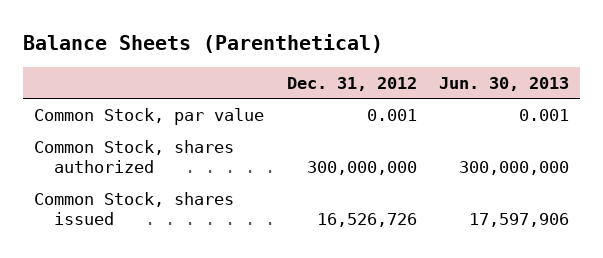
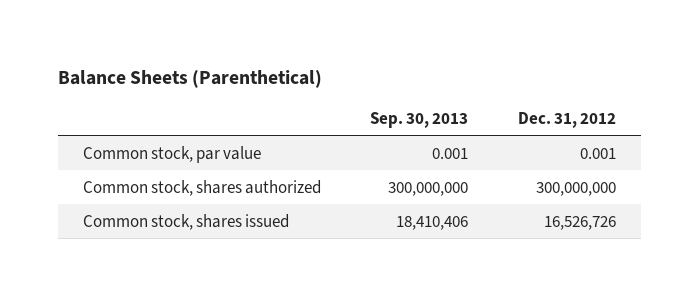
- | Dec. 31, 2012 | Jun. 30, 2013
+ | Sep. 30, 2013 | Dec. 31, 2012
- Common Stock, par value | 0.001 | 0.001
- Common Stock, shares authorized | 300,000,000 | 300,000,000
- Common Stock, shares issued | 16,526,726 | 17,597,906
+ Common stock, par value | 0.001 | 0.001
+ Common stock, shares authorized | 300,000,000 | 300,000,000
+ Common stock, shares issued | 18,410,406 | 16,526,726

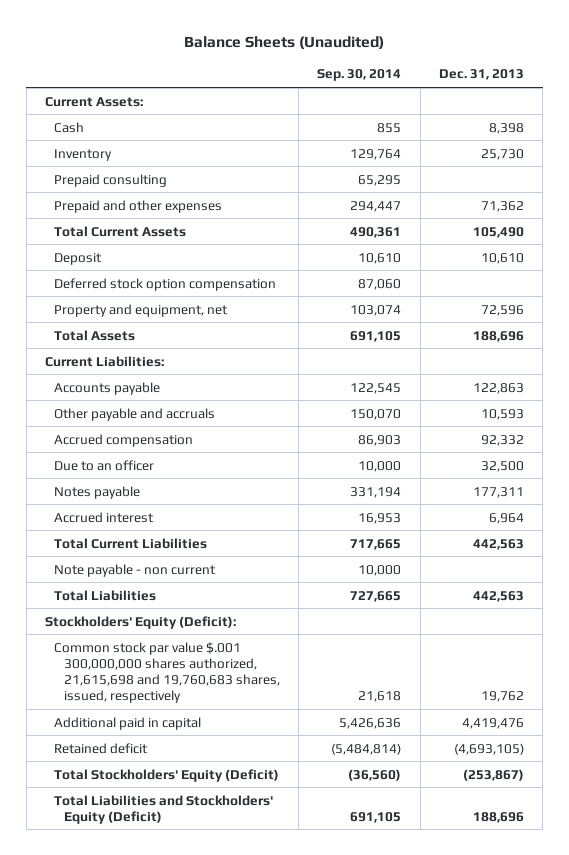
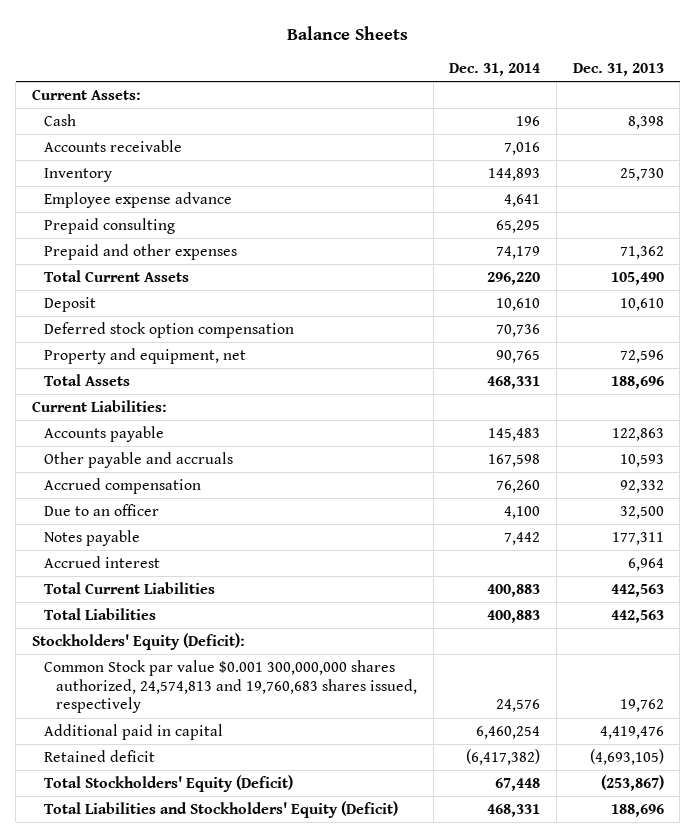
- Balance Sheets (Unaudited)
+ Balance Sheets
- | Sep. 30, 2014 | Dec. 31, 2013
+ | Dec. 31, 2014 | Dec. 31, 2013
+ Accounts receivable | 7,016 |
+ Employee expense advance | 4,641 |
- Note payable - non current | 10,000 |
- Common stock par value $.001 300,000,000 shares authorized, 21,615,698 and 19,760,683 shares, issued, respectively | 21,618 | 19,762
+ Common Stock par value $0.001 300,000,000 shares authorized, 24,574,813 and 19,760,683 shares issued, respectively | 24,576 | 19,762

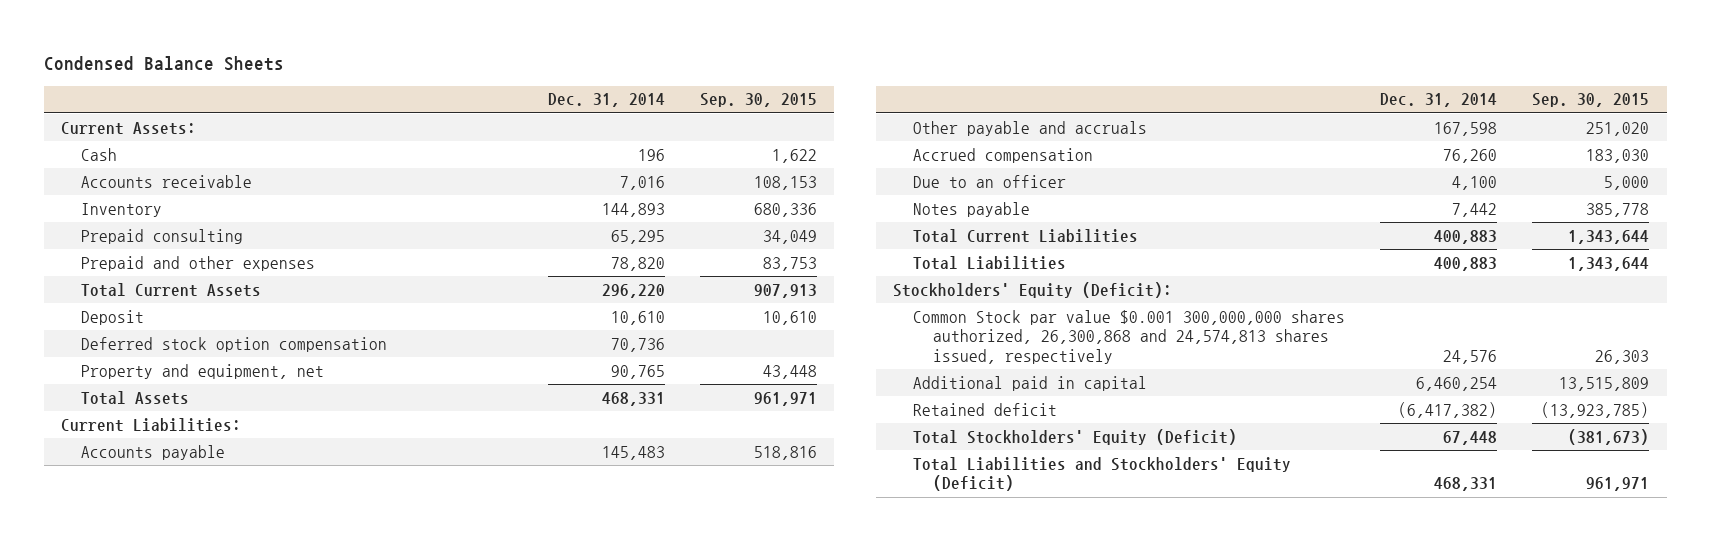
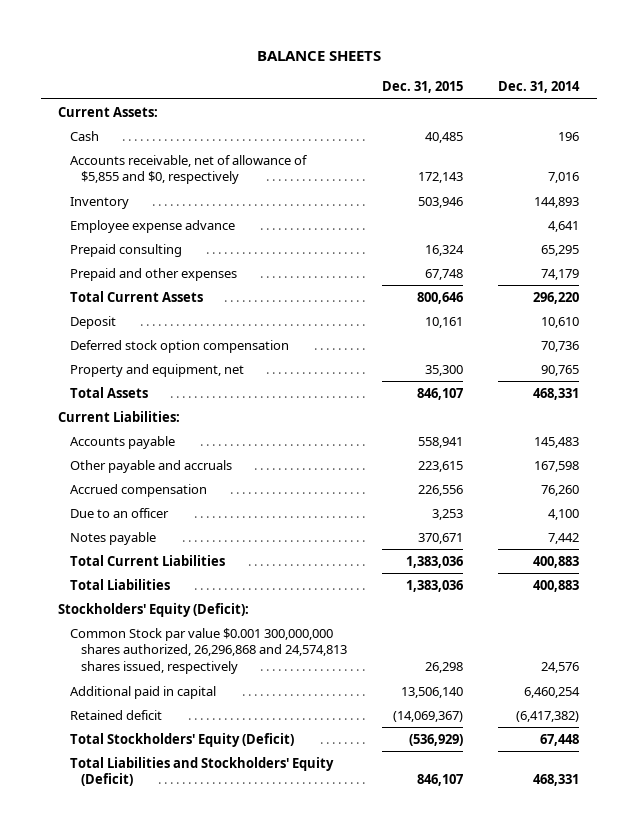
- Condensed Balance Sheets
+ BALANCE SHEETS
- | Dec. 31, 2014 | Sep. 30, 2015
+ | Dec. 31, 2015 | Dec. 31, 2014
- Accounts receivable | 7,016 | 108,153
+ Accounts receivable, net of allowance of $5,855 and $0, respectively | 172,143 | 7,016
+ Employee expense advance | | 4,641
- Prepaid and other expenses | 78,820 | 83,753
+ Prepaid and other expenses | 67,748 | 74,179
- Common Stock par value $0.001 300,000,000 shares authorized, 26,300,868 and 24,574,813 shares issued, respectively | 24,576 | 26,303
+ Common Stock par value $0.001 300,000,000 shares authorized, 26,296,868 and 24,574,813 shares issued, respectively | 26,298 | 24,576

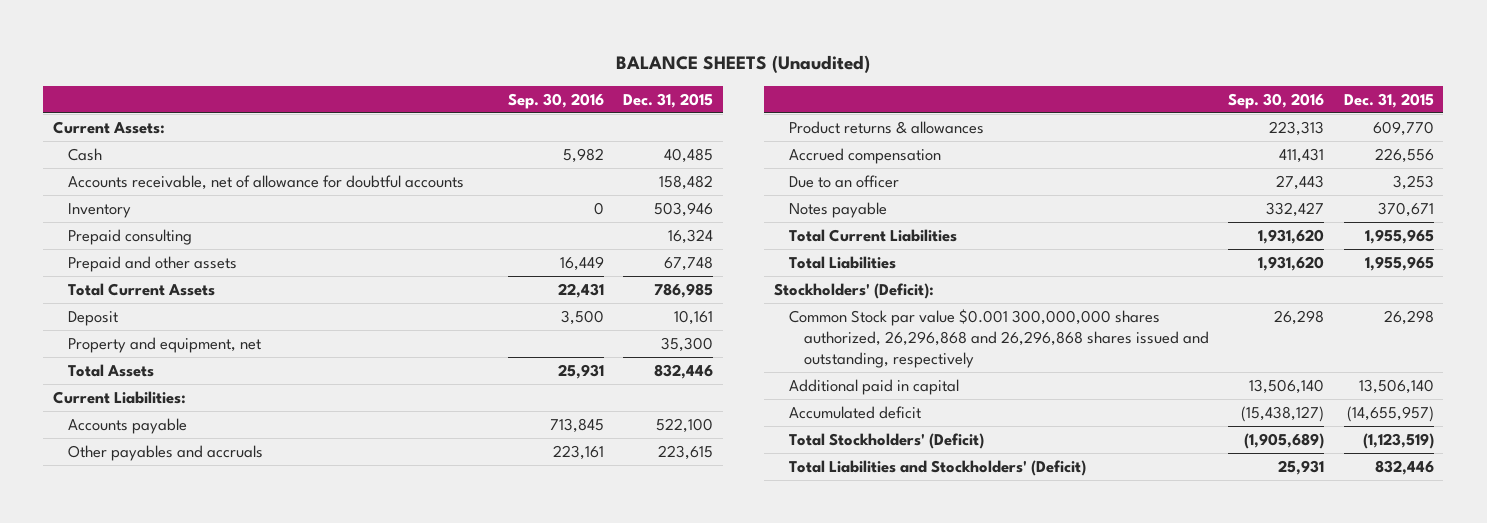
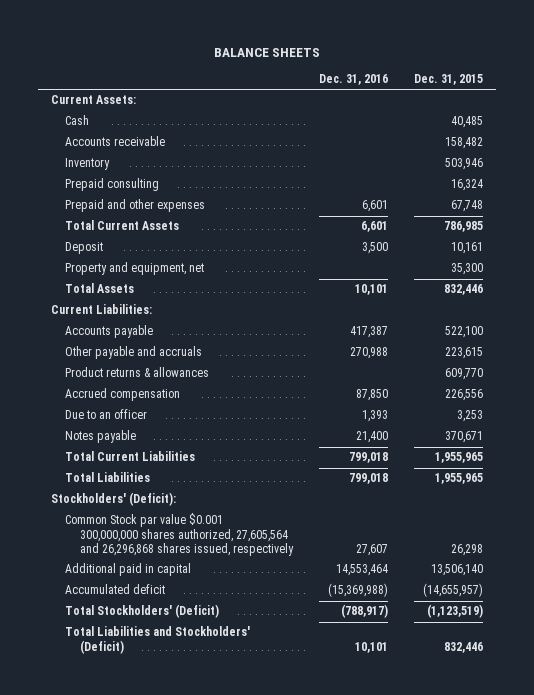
- BALANCE SHEETS (Unaudited)
+ BALANCE SHEETS
- | Sep. 30, 2016 | Dec. 31, 2015
+ | Dec. 31, 2016 | Dec. 31, 2015
- Accounts receivable, net of allowance for doubtful accounts | | 158,482
+ Accounts receivable | | 158,482
- Prepaid and other assets | 16,449 | 67,748
+ Prepaid and other expenses | 6,601 | 67,748
- Other payables and accruals | 223,161 | 223,615
+ Other payable and accruals | 270,988 | 223,615
- Common Stock par value $0.001 300,000,000 shares authorized, 26,296,868 and 26,296,868 shares issued and outstanding, respectively | 26,298 | 26,298
+ Common Stock par value $0.001 300,000,000 shares authorized, 27,605,564 and 26,296,868 shares issued, respectively | 27,607 | 26,298

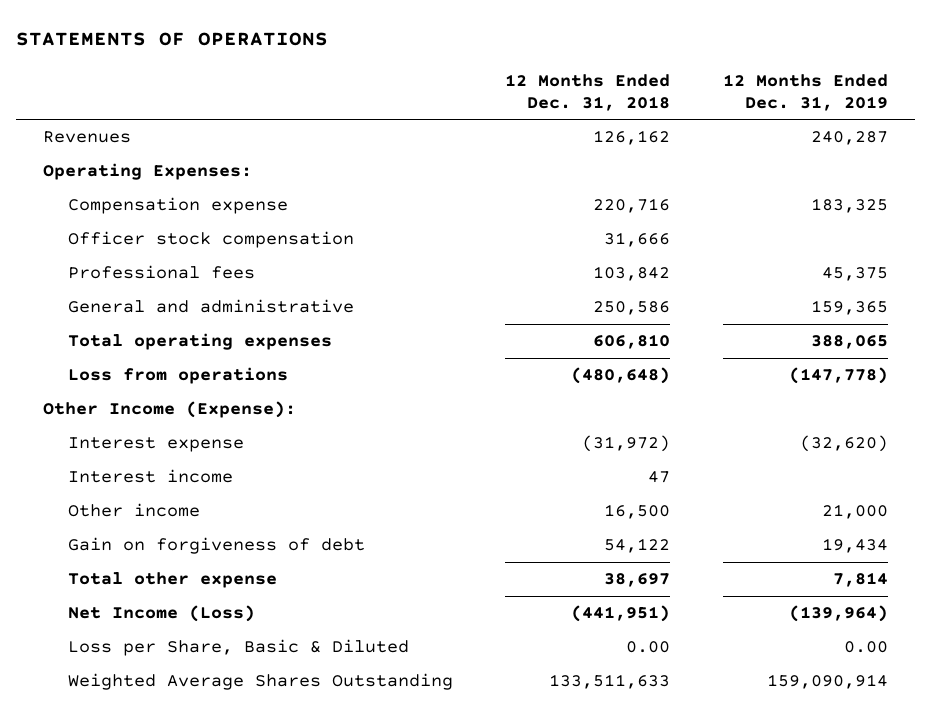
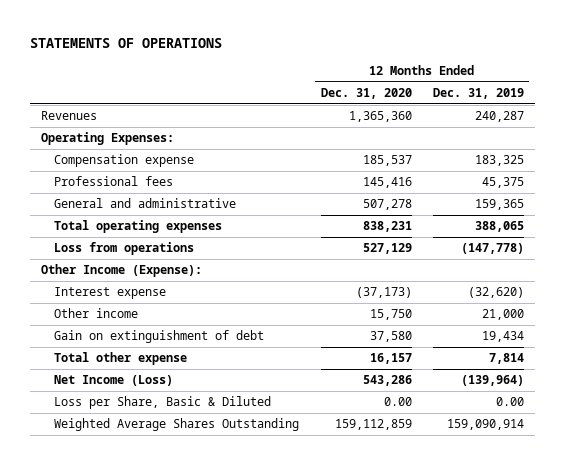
- | 12 Months Ended Dec. 31, 2018 | 12 Months Ended Dec. 31, 2019
+ | 12 Months Ended Dec. 31, 2020 | 12 Months Ended Dec. 31, 2019
- Officer stock compensation | 31,666 |
- Interest income | 47 |
- Gain on forgiveness of debt | 54,122 | 19,434
+ Gain on extinguishment of debt | 37,580 | 19,434

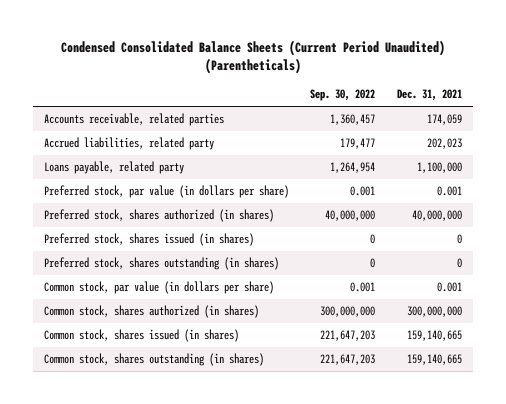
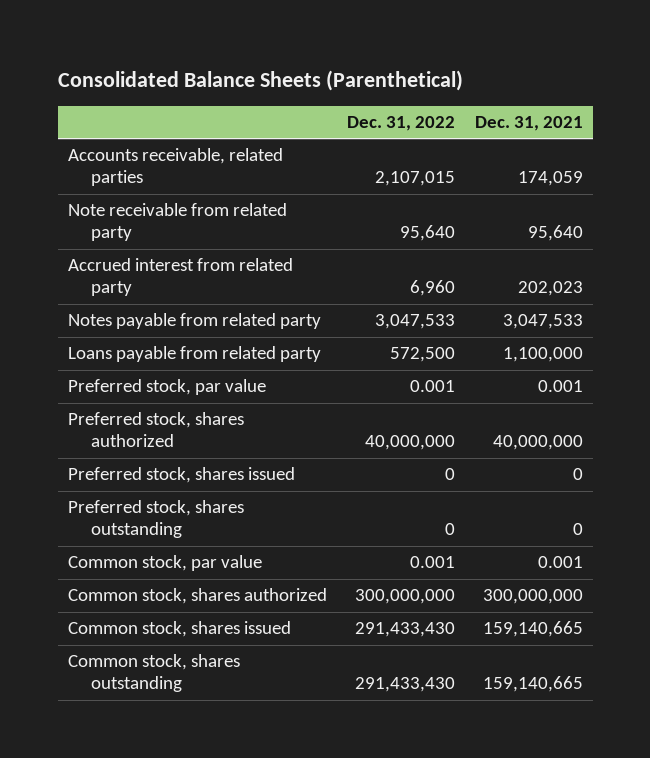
- Condensed Consolidated Balance Sheets (Current Period Unaudited) (Parentheticals)
+ Consolidated Balance Sheets (Parenthetical)
- | Sep. 30, 2022 | Dec. 31, 2021
+ | Dec. 31, 2022 | Dec. 31, 2021
- Accrued liabilities, related party | 179,477 | 202,023
- Loans payable, related party | 1,264,954 | 1,100,000
- Preferred stock, par value (in dollars per share) | 0.001 | 0.001
- Preferred stock, shares authorized (in shares) | 40,000,000 | 40,000,000
- Preferred stock, shares issued (in shares) | 0 | 0
- Preferred stock, shares outstanding (in shares) | 0 | 0
- Common stock, par value (in dollars per share) | 0.001 | 0.001
- Common stock, shares authorized (in shares) | 300,000,000 | 300,000,000
- Common stock, shares issued (in shares) | 221,647,203 | 159,140,665
- Common stock, shares outstanding (in shares) | 221,647,203 | 159,140,665
+ Note receivable from related party | 95,640 | 95,640
+ Accrued interest from related party | 6,960 | 202,023
+ Notes payable from related party | 3,047,533 | 3,047,533
+ Loans payable from related party | 572,500 | 1,100,000
+ Preferred stock, par value | 0.001 | 0.001
+ Preferred stock, shares authorized | 40,000,000 | 40,000,000
+ Preferred stock, shares issued | 0 | 0
+ Preferred stock, shares outstanding | 0 | 0
+ Common stock, par value | 0.001 | 0.001
+ Common stock, shares authorized | 300,000,000 | 300,000,000
+ Common stock, shares issued | 291,433,430 | 159,140,665
+ Common stock, shares outstanding | 291,433,430 | 159,140,665

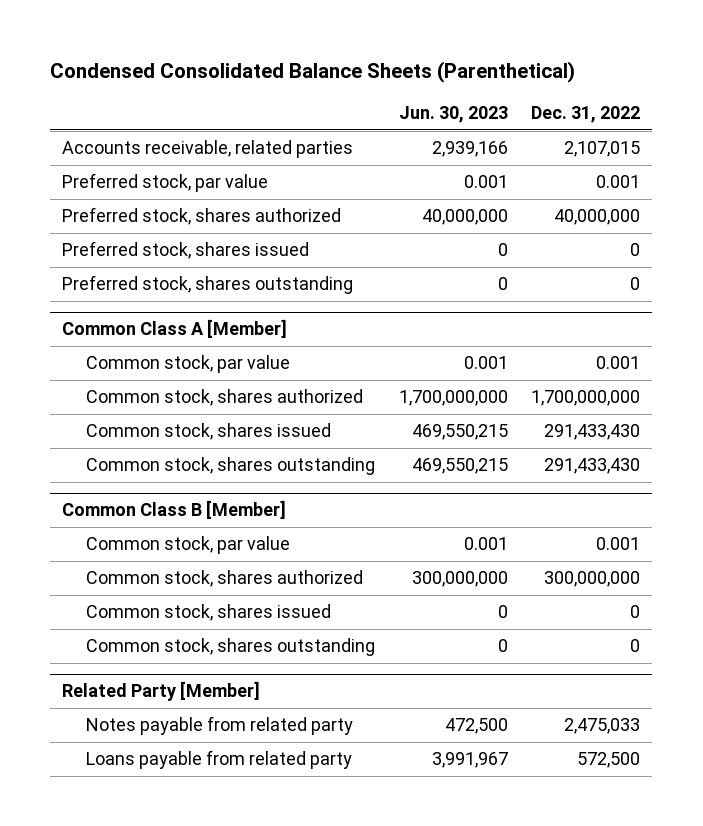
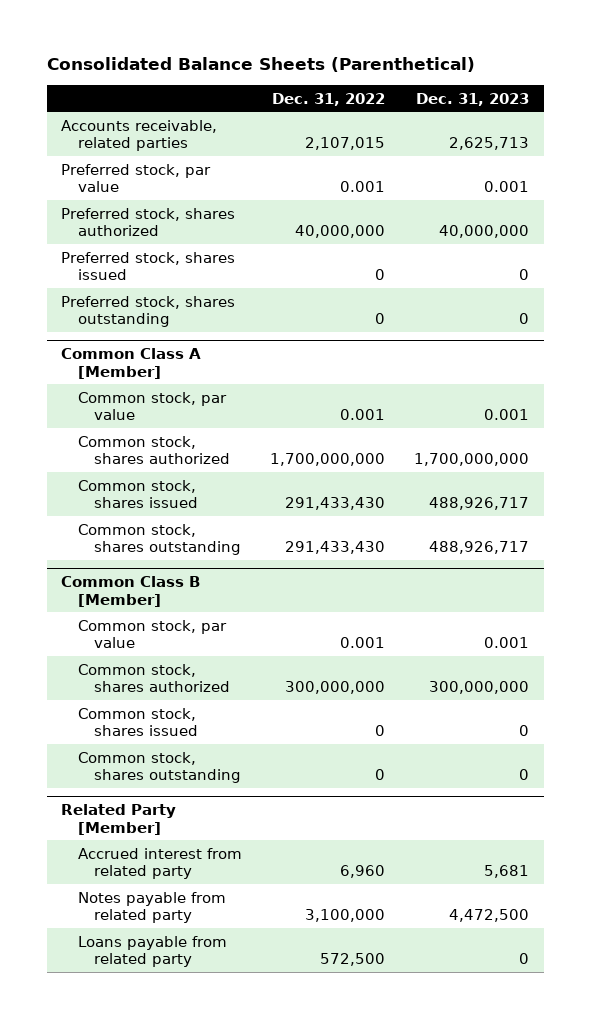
- Condensed Consolidated Balance Sheets (Parenthetical)
+ Consolidated Balance Sheets (Parenthetical)
- | Jun. 30, 2023 | Dec. 31, 2022
+ | Dec. 31, 2022 | Dec. 31, 2023
@ Related Party [Member]
- Notes payable from related party | 472,500 | 2,475,033
+ Accrued interest from related party | 6,960 | 5,681
+ Notes payable from related party | 3,100,000 | 4,472,500

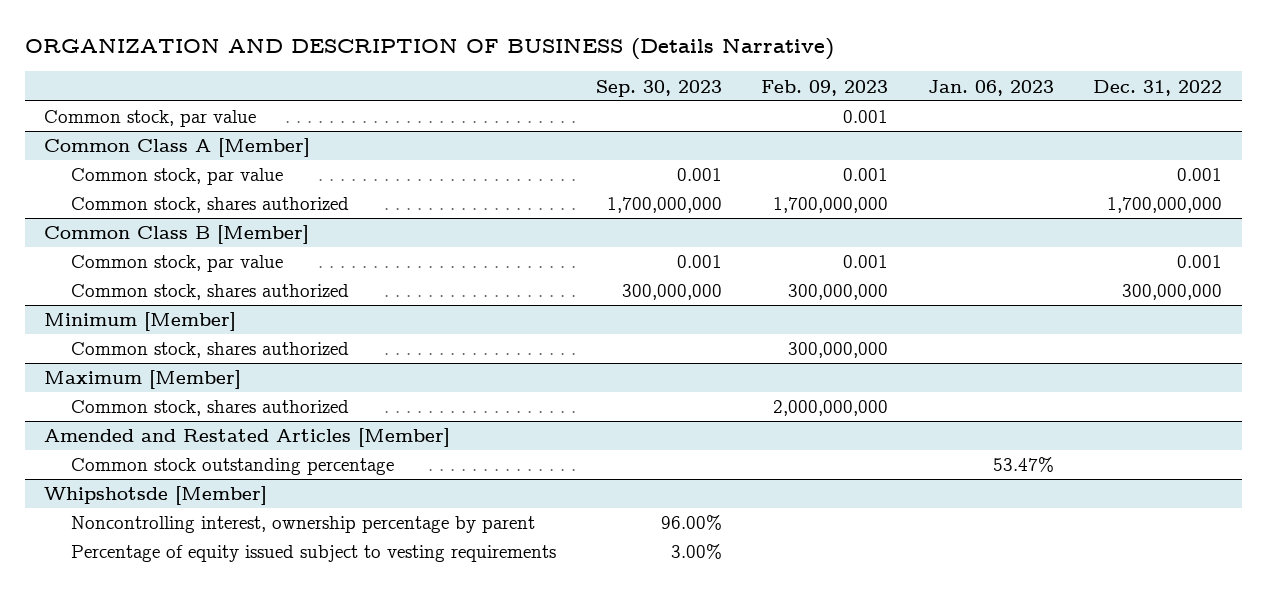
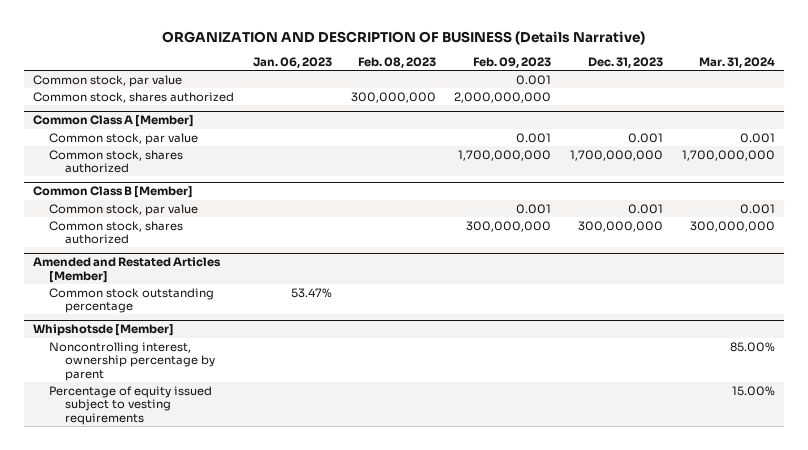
- | Sep. 30, 2023 | Feb. 09, 2023 | Jan. 06, 2023 | Dec. 31, 2022
+ | Jan. 06, 2023 | Feb. 08, 2023 | Feb. 09, 2023 | Dec. 31, 2023 | Mar. 31, 2024
+ Common stock, shares authorized | | 300,000,000 | 2,000,000,000 | |
- Minimum [Member]
- Common stock, shares authorized | | 300,000,000 | |
- Maximum [Member]
- Common stock, shares authorized | | 2,000,000,000 | |

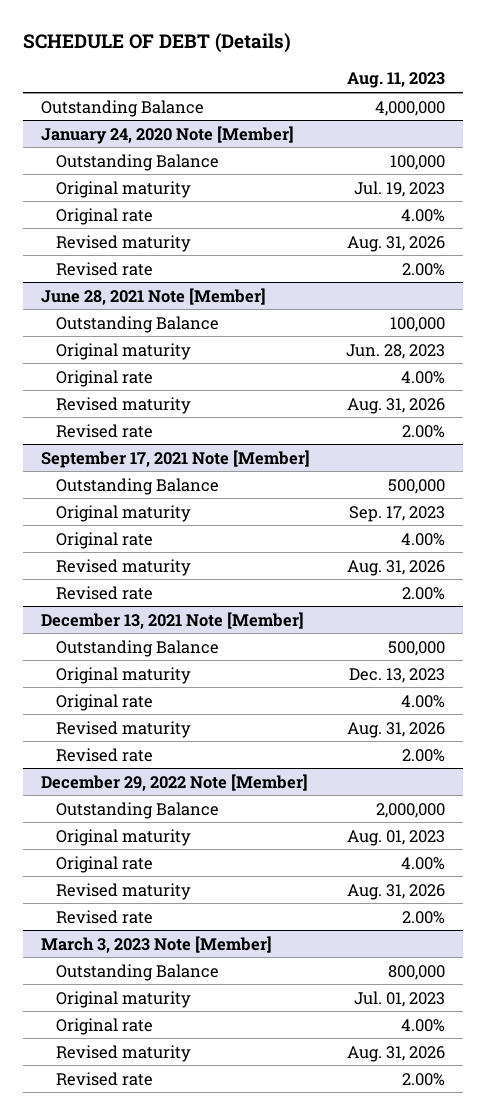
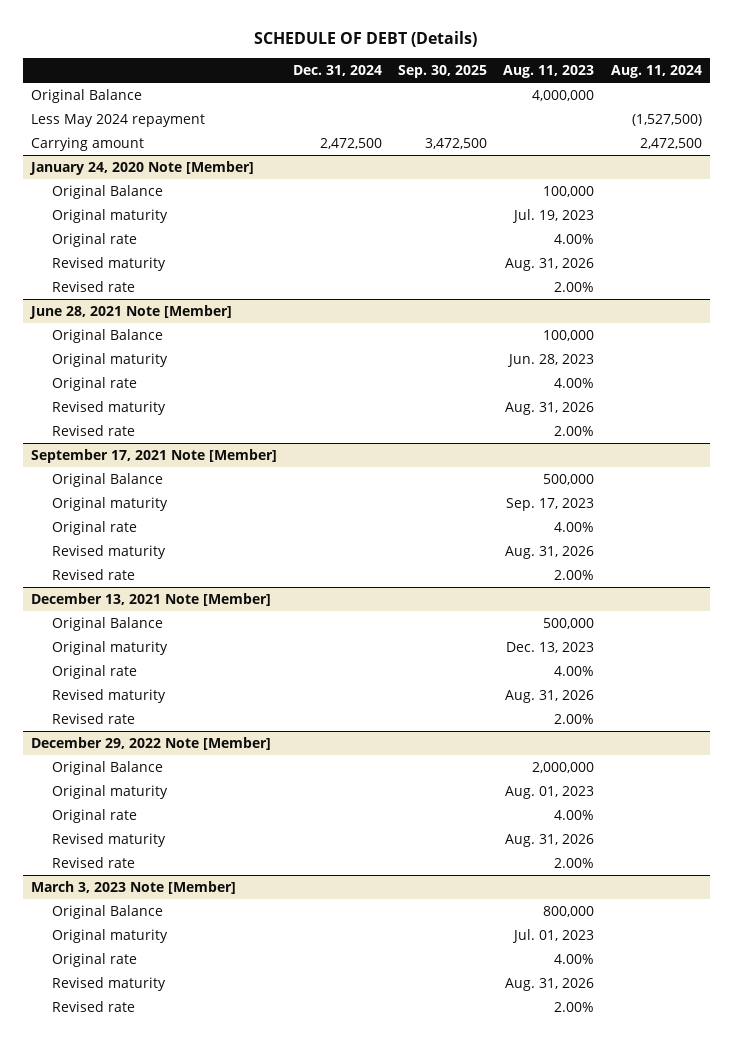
- | Aug. 11, 2023
+ | Dec. 31, 2024 | Sep. 30, 2025 | Aug. 11, 2023 | Aug. 11, 2024
- Outstanding Balance | 4,000,000
+ Original Balance | | | 4,000,000 |
+ Less May 2024 repayment | | | | (1,527,500)
+ Carrying amount | 2,472,500 | 3,472,500 | | 2,472,500
@ January 24, 2020 Note [Member]
- Outstanding Balance | 100,000
+ Original Balance | | | 100,000 |
@ June 28, 2021 Note [Member]
- Outstanding Balance | 100,000
+ Original Balance | | | 100,000 |
@ September 17, 2021 Note [Member]
- Outstanding Balance | 500,000
+ Original Balance | | | 500,000 |
@ December 13, 2021 Note [Member]
- Outstanding Balance | 500,000
+ Original Balance | | | 500,000 |
@ December 29, 2022 Note [Member]
- Outstanding Balance | 2,000,000
+ Original Balance | | | 2,000,000 |
@ March 3, 2023 Note [Member]
- Outstanding Balance | 800,000
+ Original Balance | | | 800,000 |

